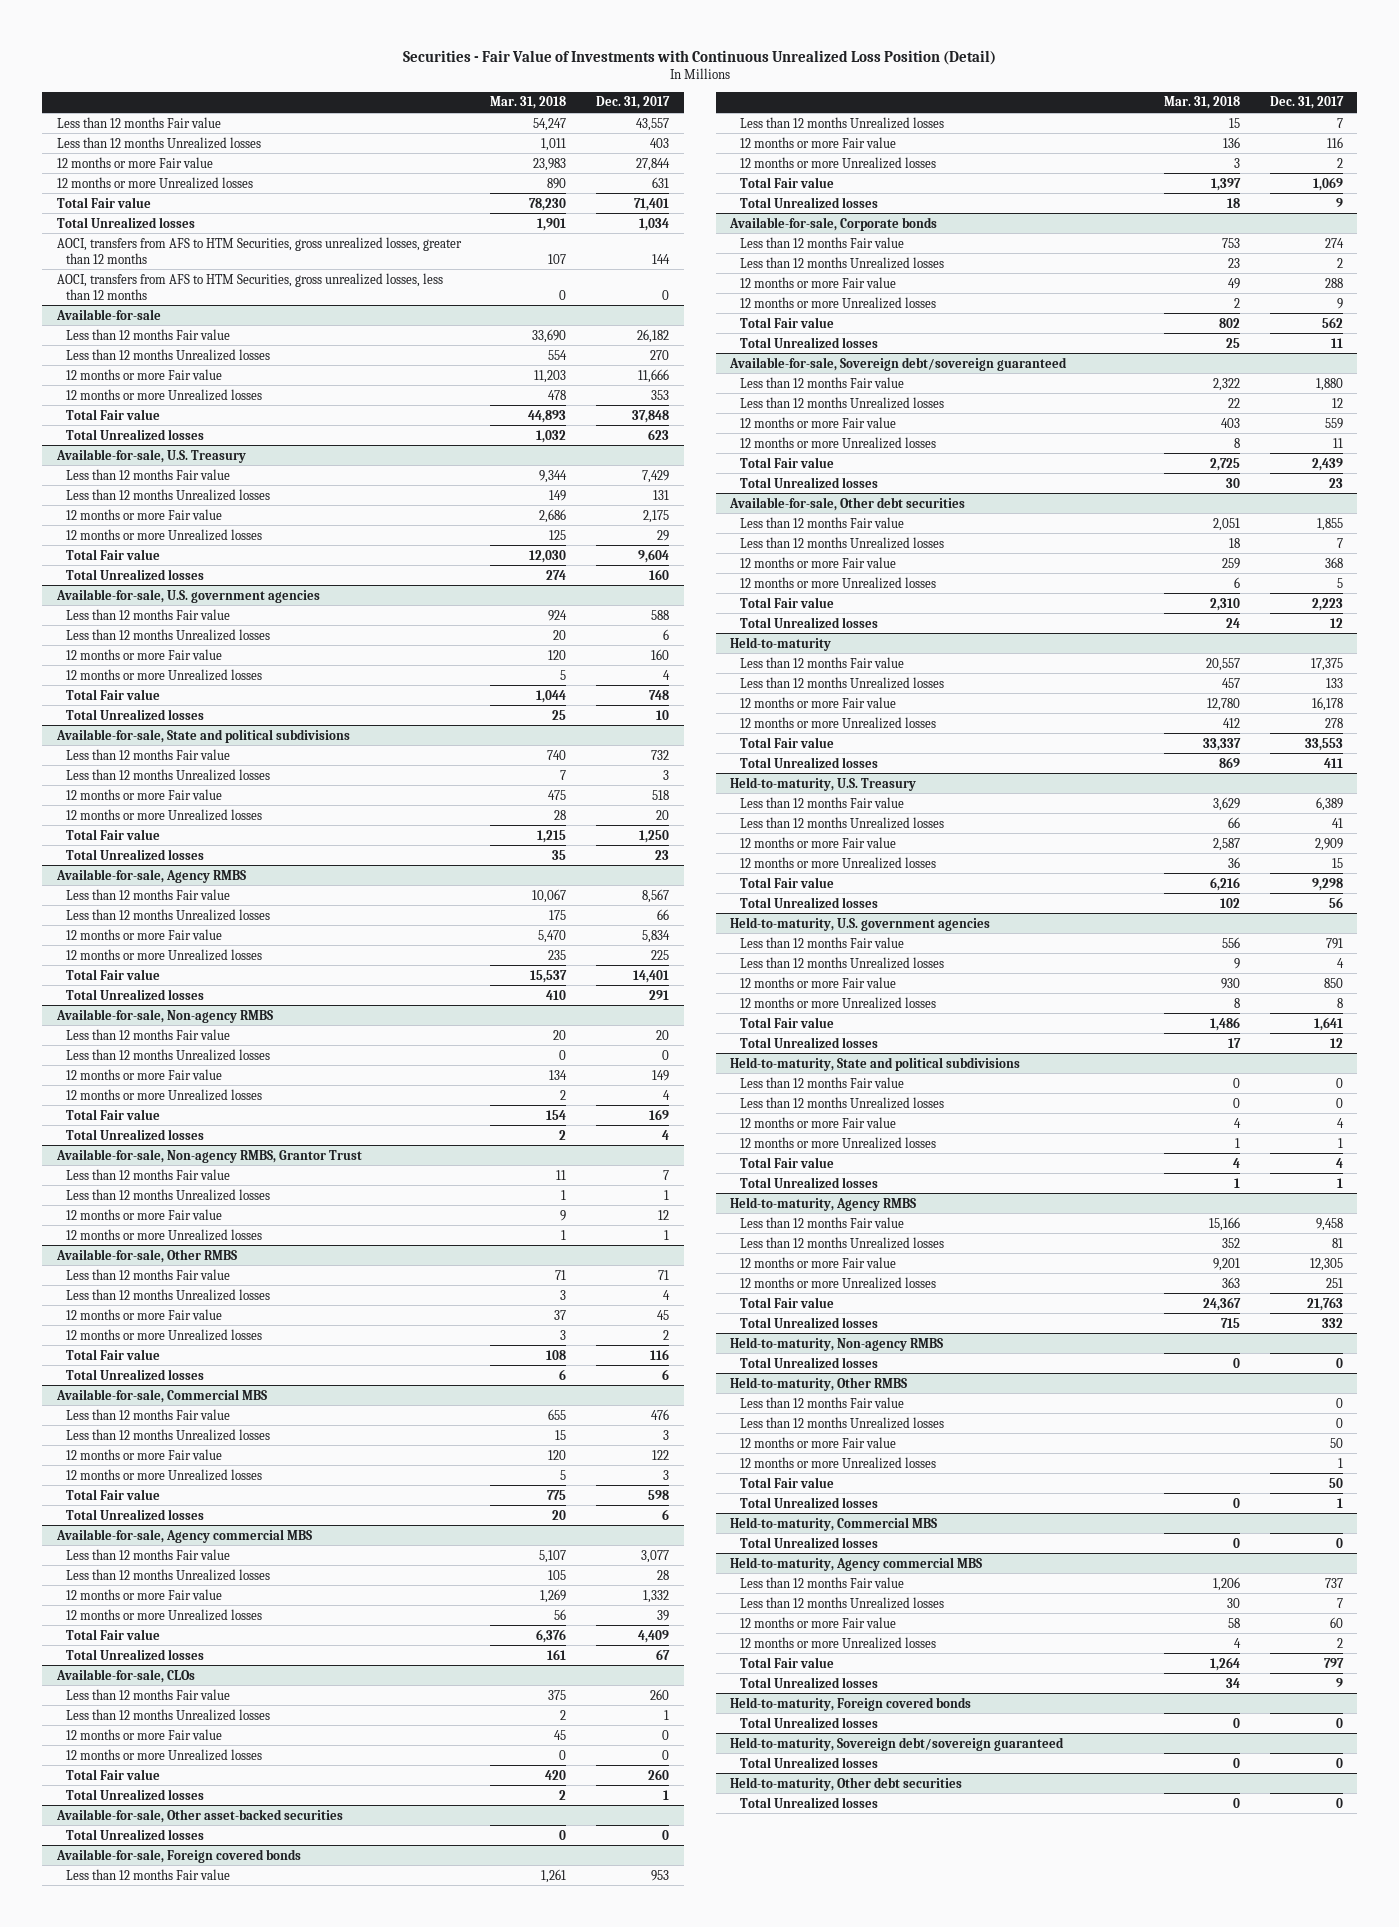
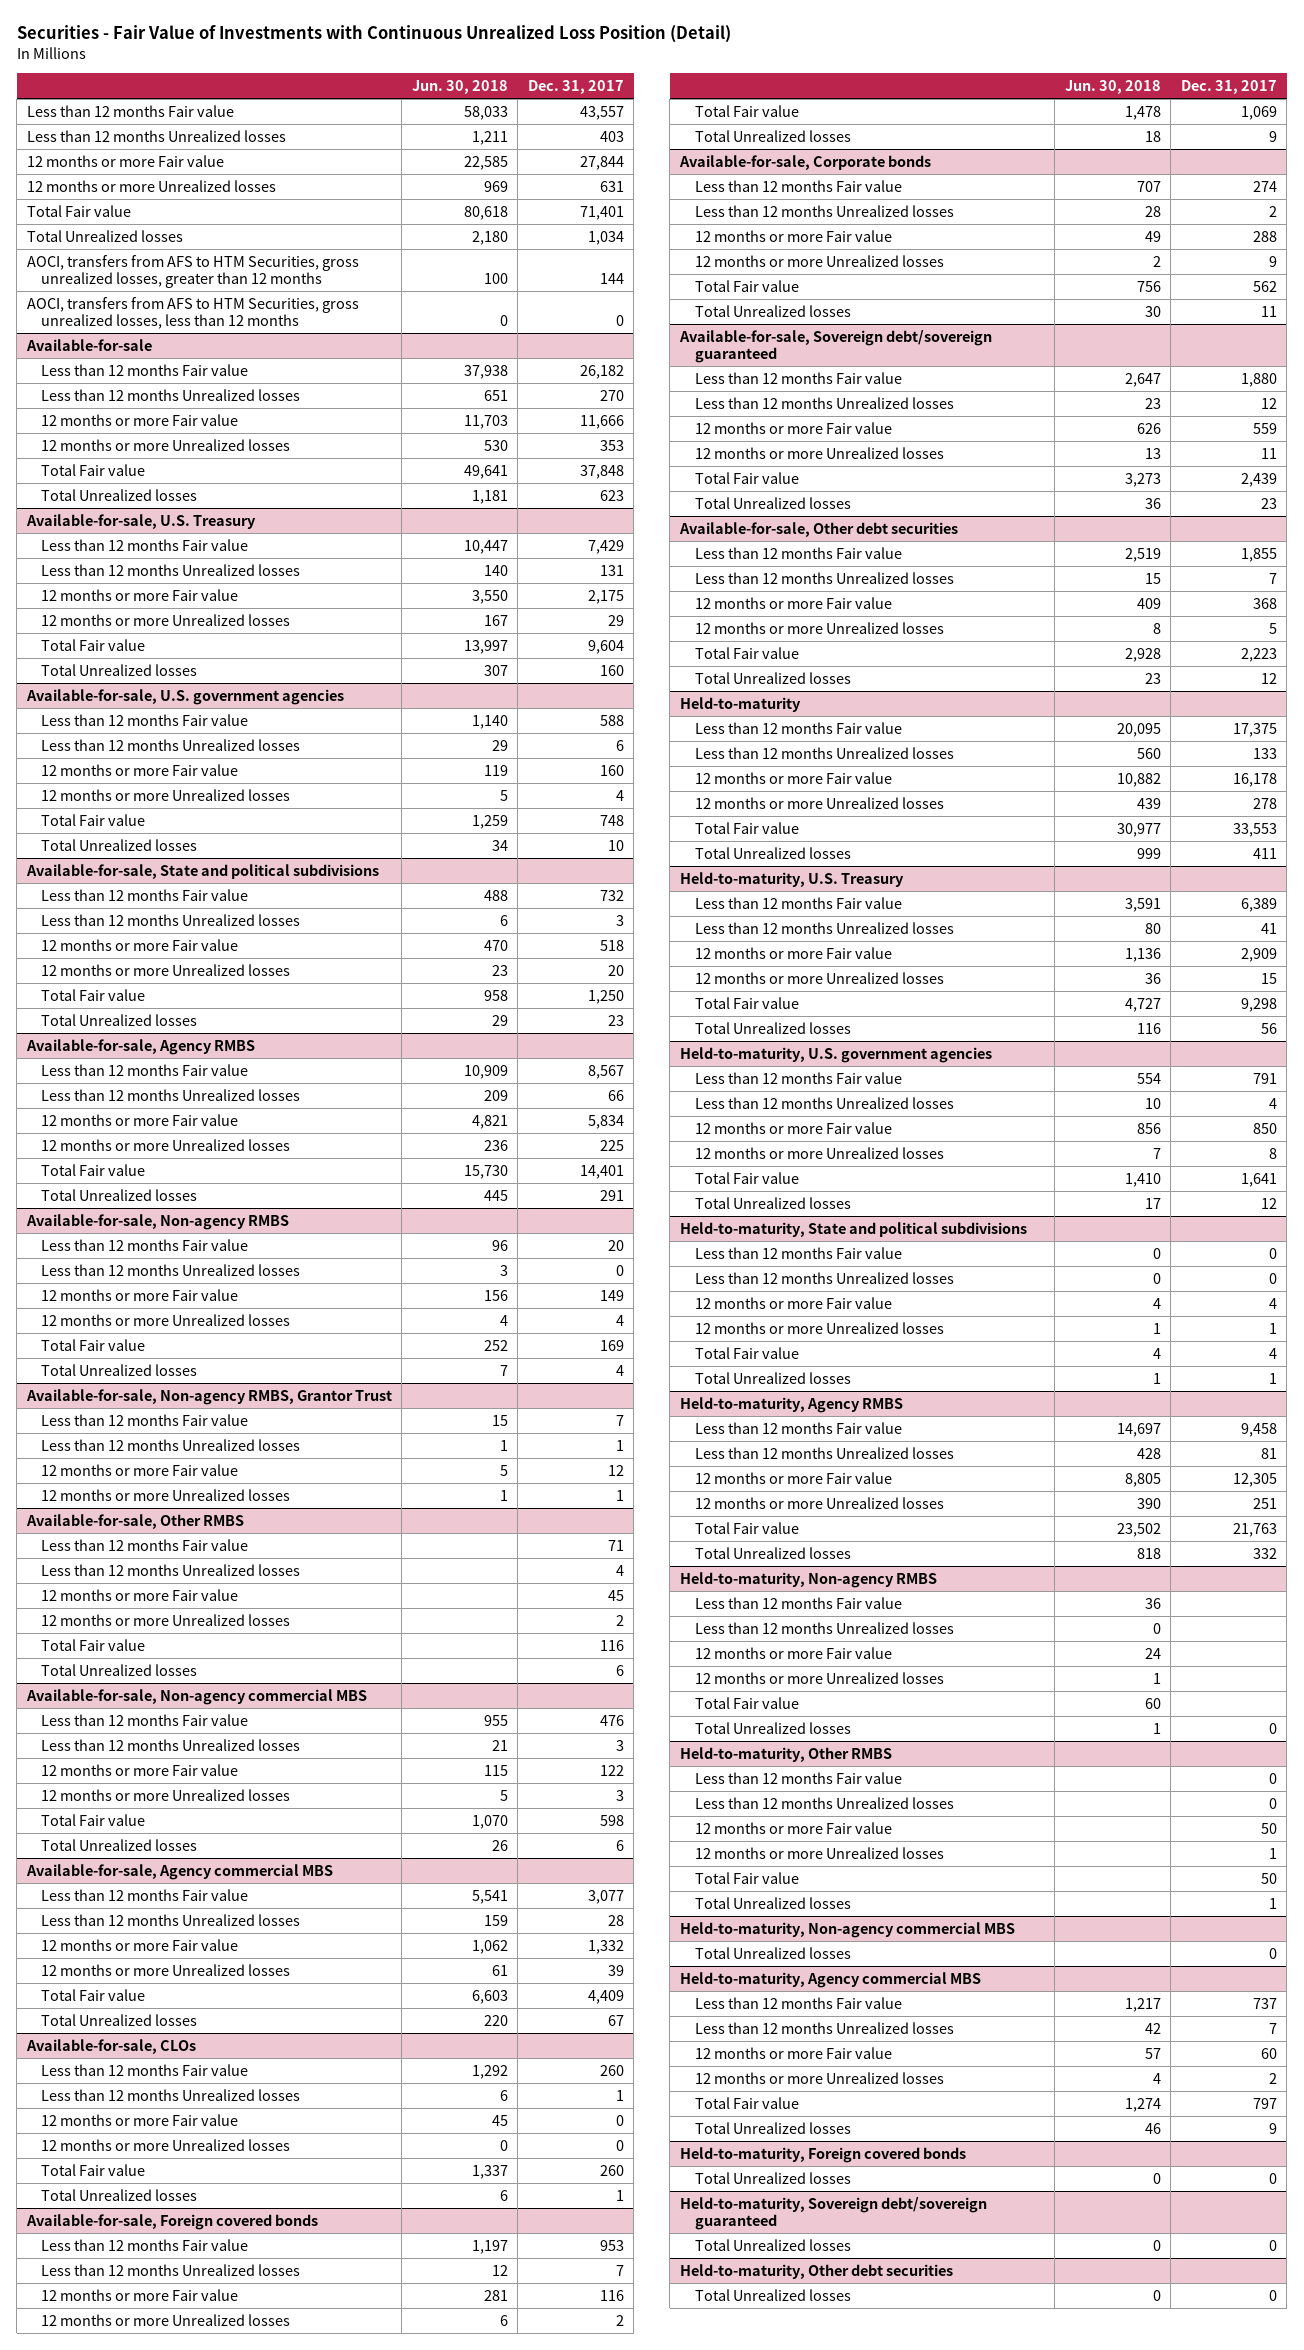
- | Mar. 31, 2018 | Dec. 31, 2017
+ | Jun. 30, 2018 | Dec. 31, 2017
- Available-for-sale, Commercial MBS
+ Available-for-sale, Non-agency commercial MBS
- Available-for-sale, Other asset-backed securities
- Total Unrealized losses | 0 | 0
@ Held-to-maturity, Non-agency RMBS
+ Less than 12 months Fair value | 36 |
+ Less than 12 months Unrealized losses | 0 |
+ 12 months or more Fair value | 24 |
+ 12 months or more Unrealized losses | 1 |
+ Total Fair value | 60 |
- Held-to-maturity, Commercial MBS
+ Held-to-maturity, Non-agency commercial MBS

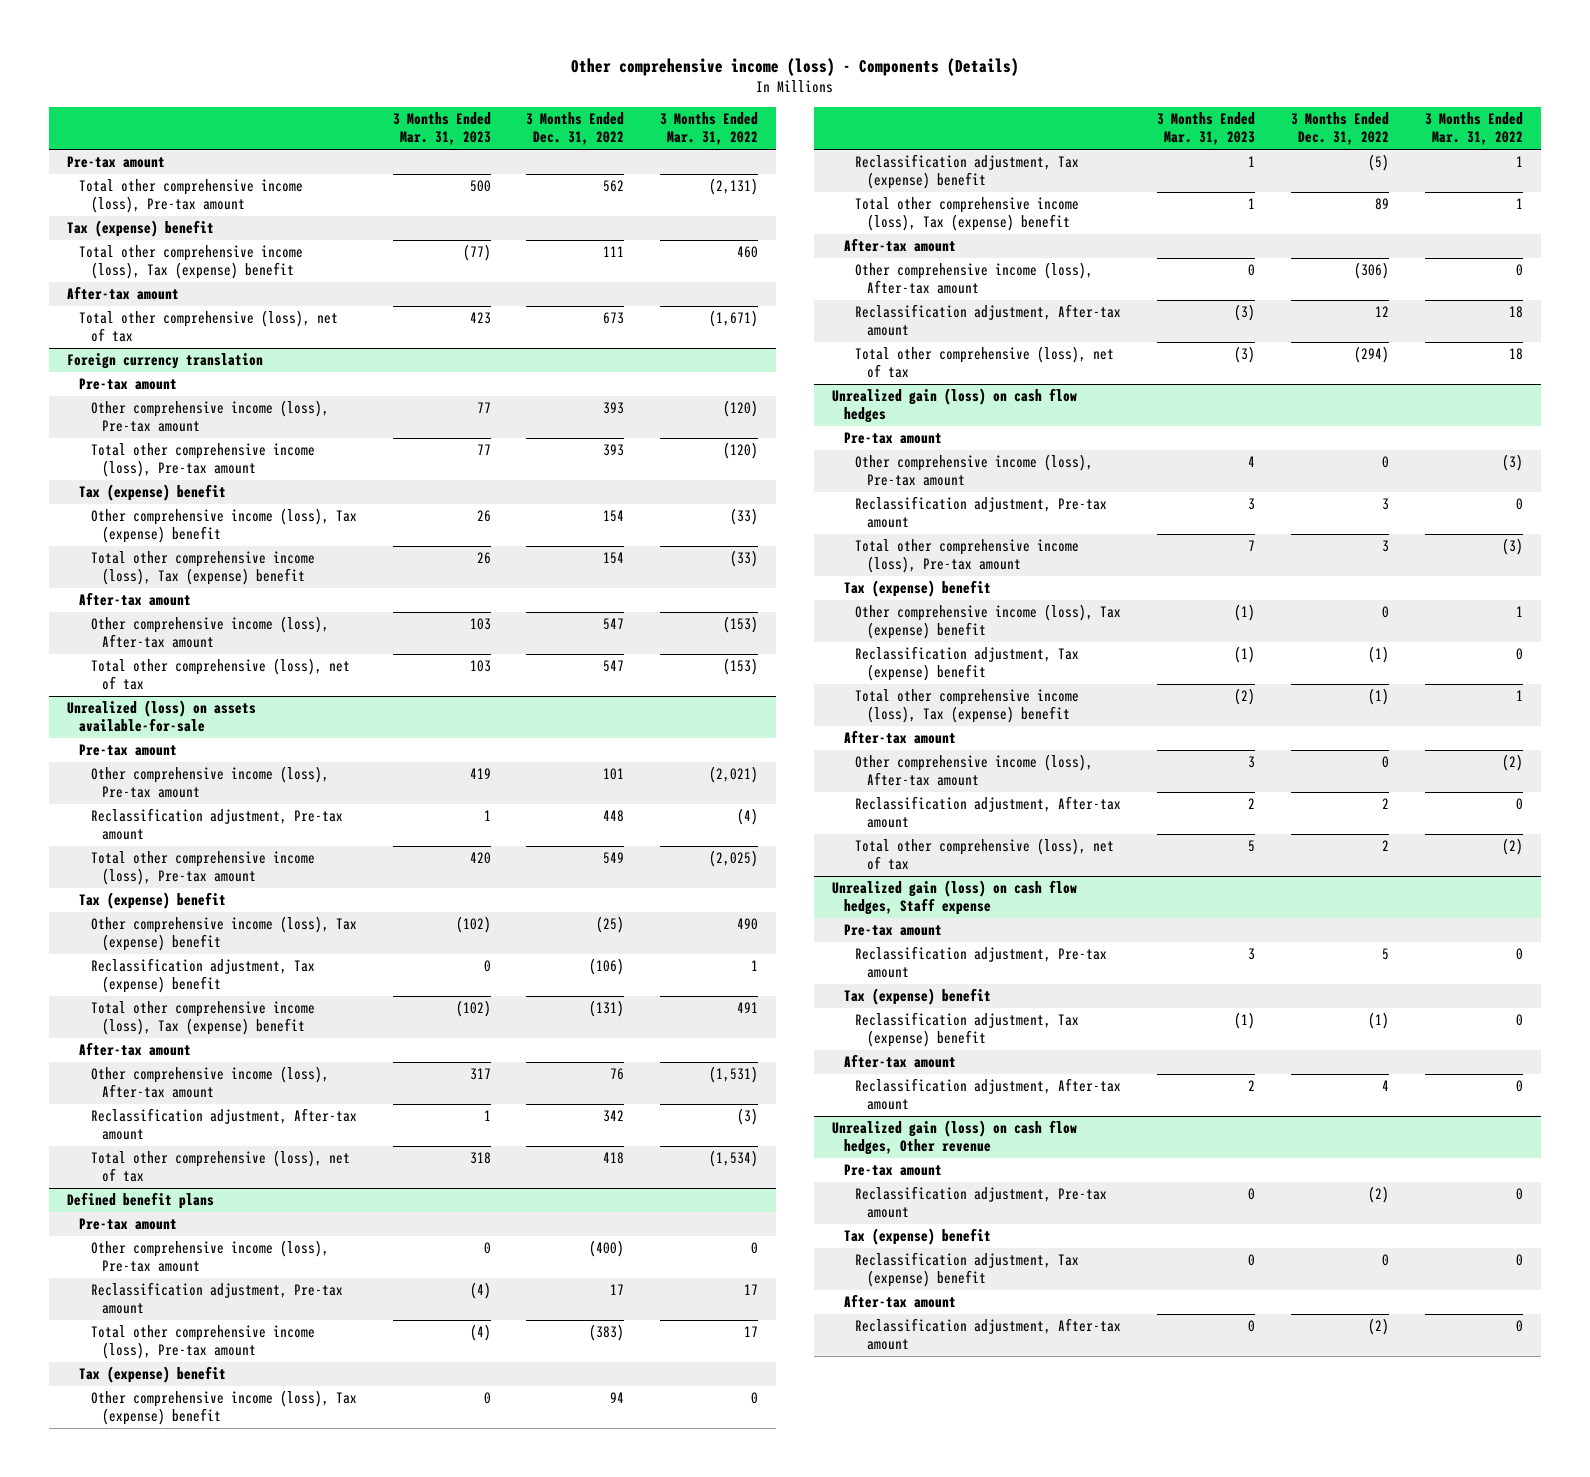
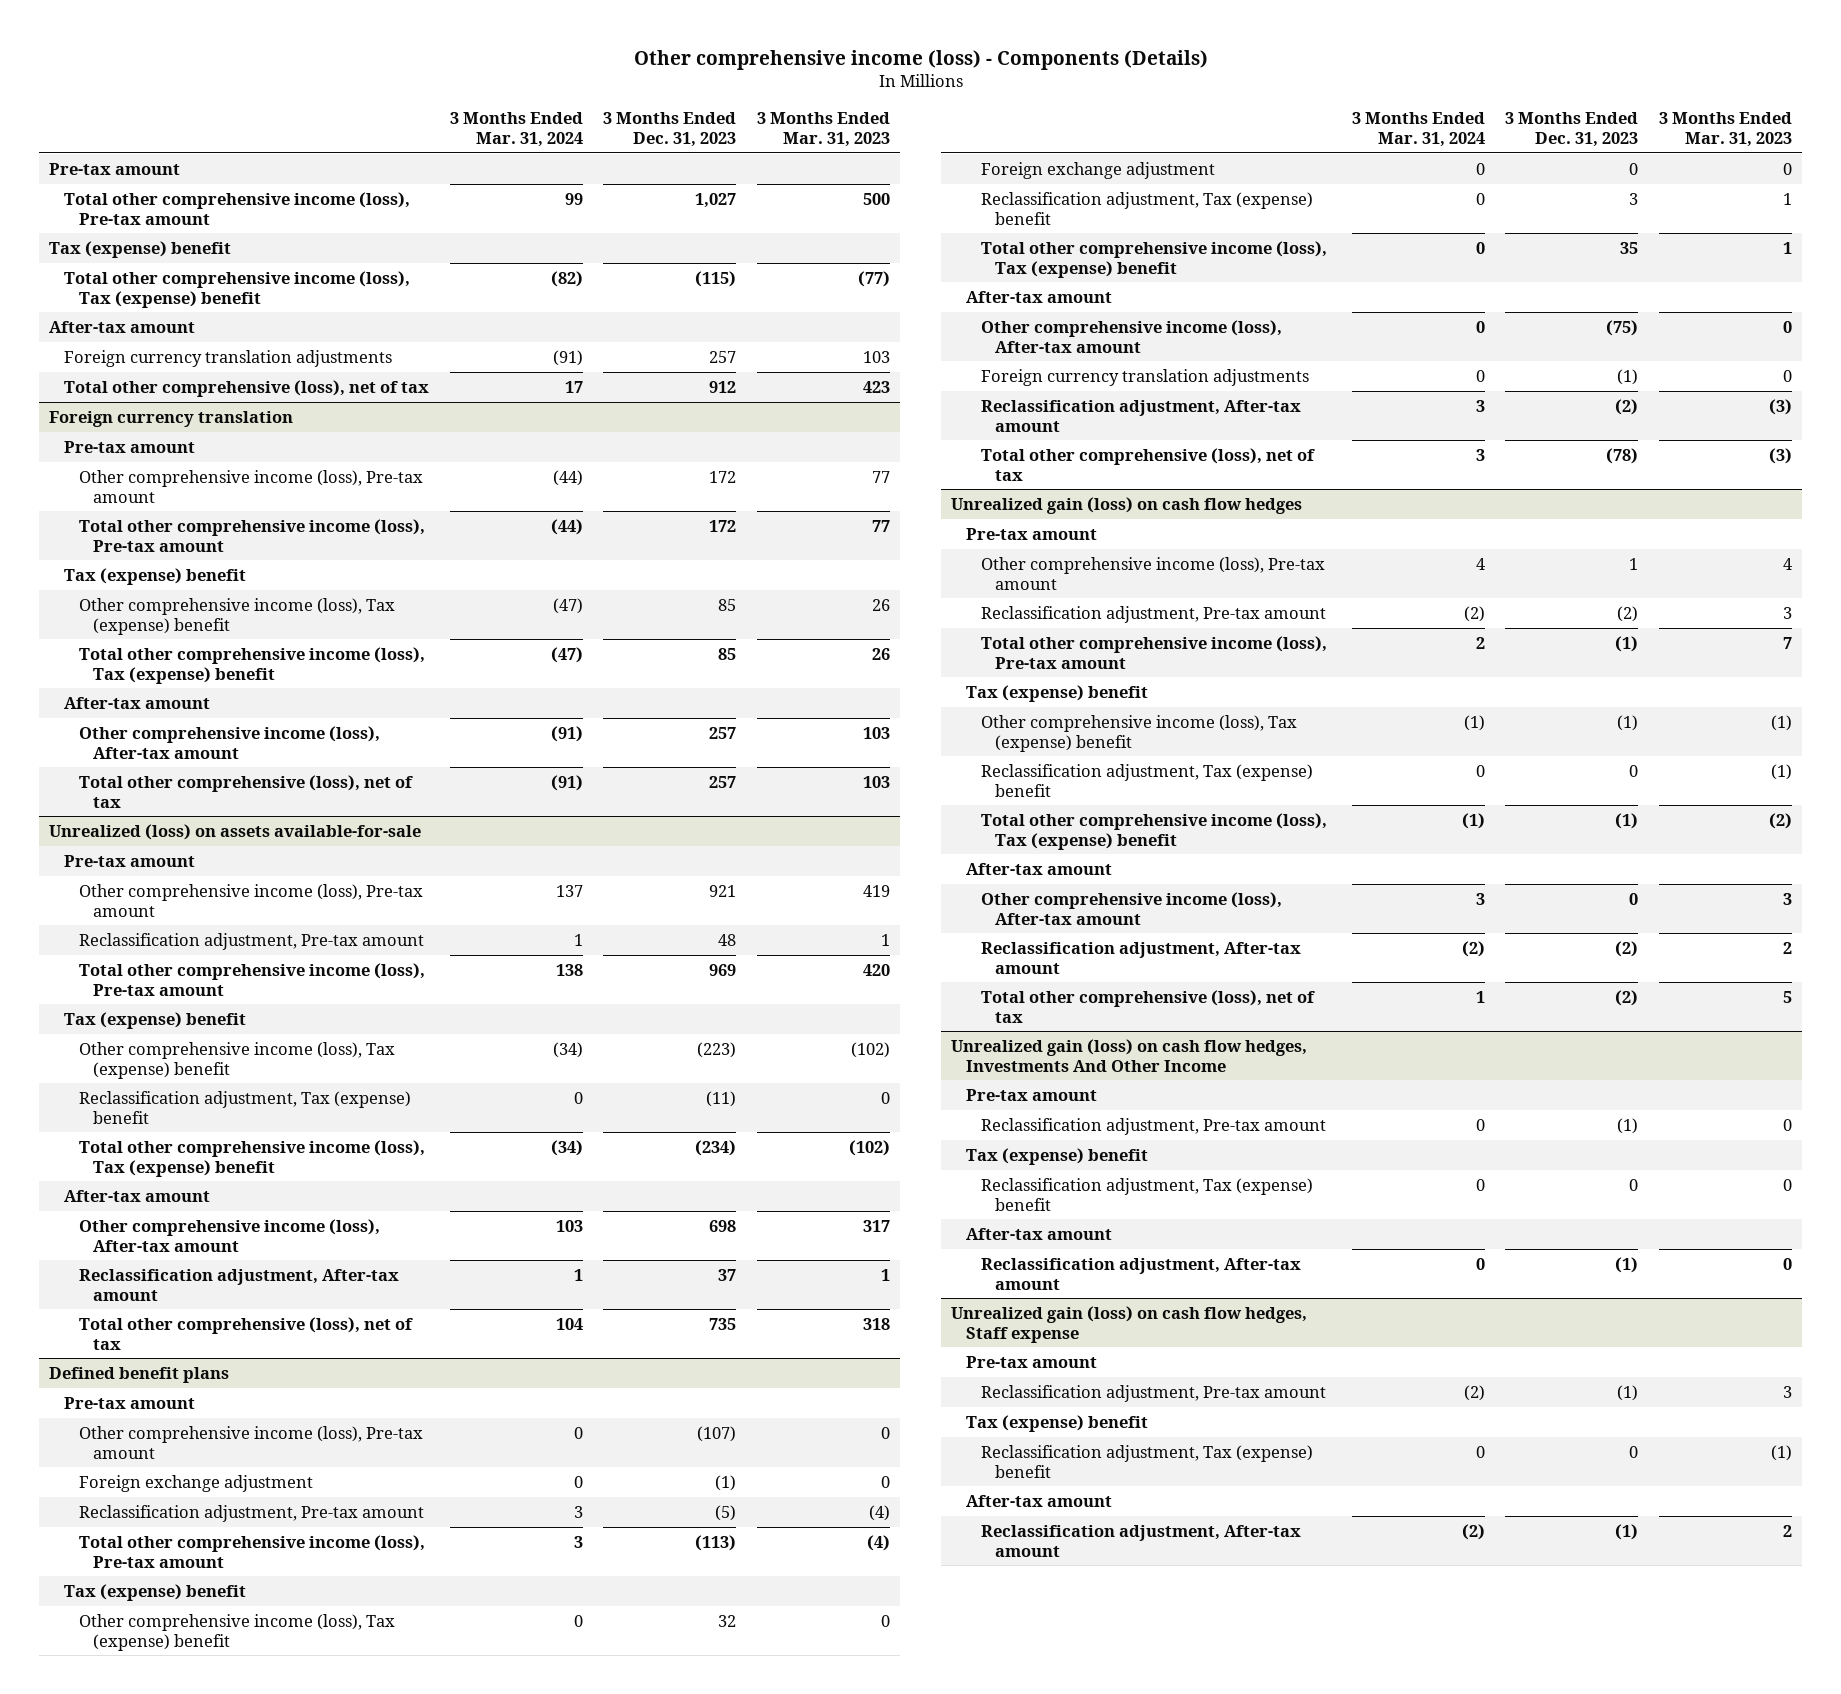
- | 3 Months Ended Mar. 31, 2023 | 3 Months Ended Dec. 31, 2022 | 3 Months Ended Mar. 31, 2022
+ | 3 Months Ended Mar. 31, 2024 | 3 Months Ended Dec. 31, 2023 | 3 Months Ended Mar. 31, 2023
+ Foreign currency translation adjustments | (91) | 257 | 103
@ Defined benefit plans
+ Foreign exchange adjustment | 0 | (1) | 0
+ Foreign exchange adjustment | 0 | 0 | 0
+ Foreign currency translation adjustments | 0 | (1) | 0
+ Unrealized gain (loss) on cash flow hedges, Investments And Other Income
+ Pre-tax amount
+ Reclassification adjustment, Pre-tax amount | 0 | (1) | 0
+ Tax (expense) benefit
+ Reclassification adjustment, Tax (expense) benefit | 0 | 0 | 0
+ After-tax amount
+ Reclassification adjustment, After-tax amount | 0 | (1) | 0
- Unrealized gain (loss) on cash flow hedges, Other revenue
- Pre-tax amount
- Reclassification adjustment, Pre-tax amount | 0 | (2) | 0
- Tax (expense) benefit
- Reclassification adjustment, Tax (expense) benefit | 0 | 0 | 0
- After-tax amount
- Reclassification adjustment, After-tax amount | 0 | (2) | 0

